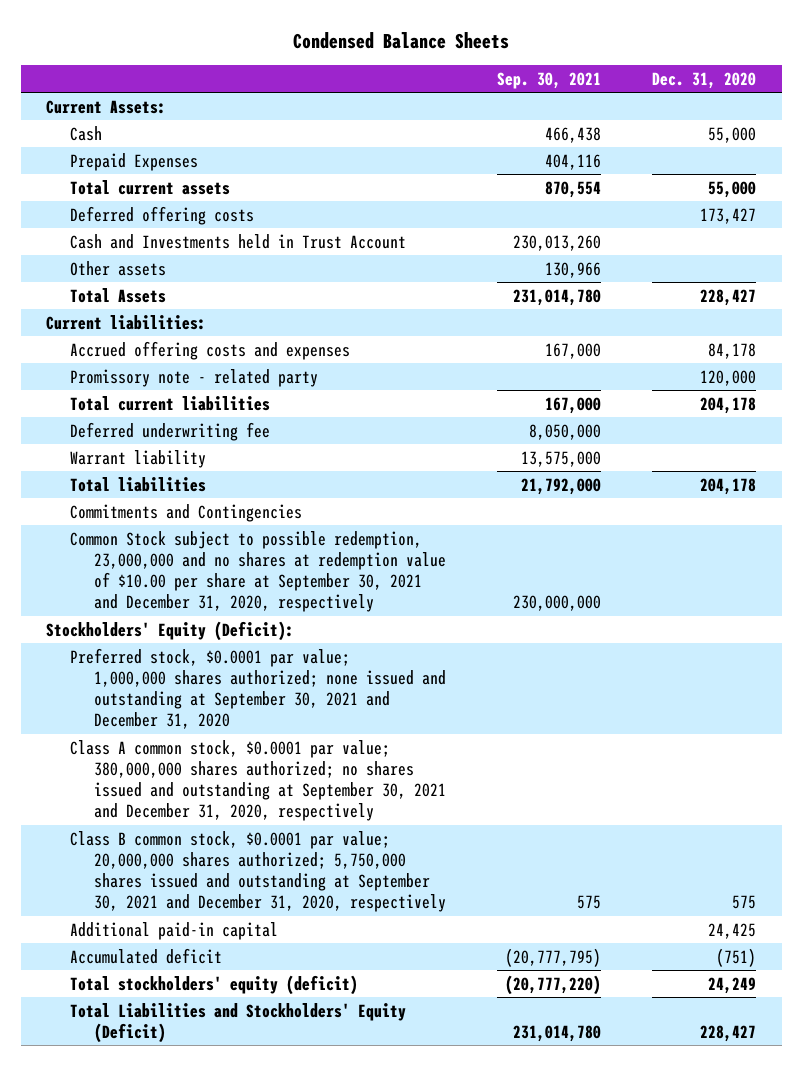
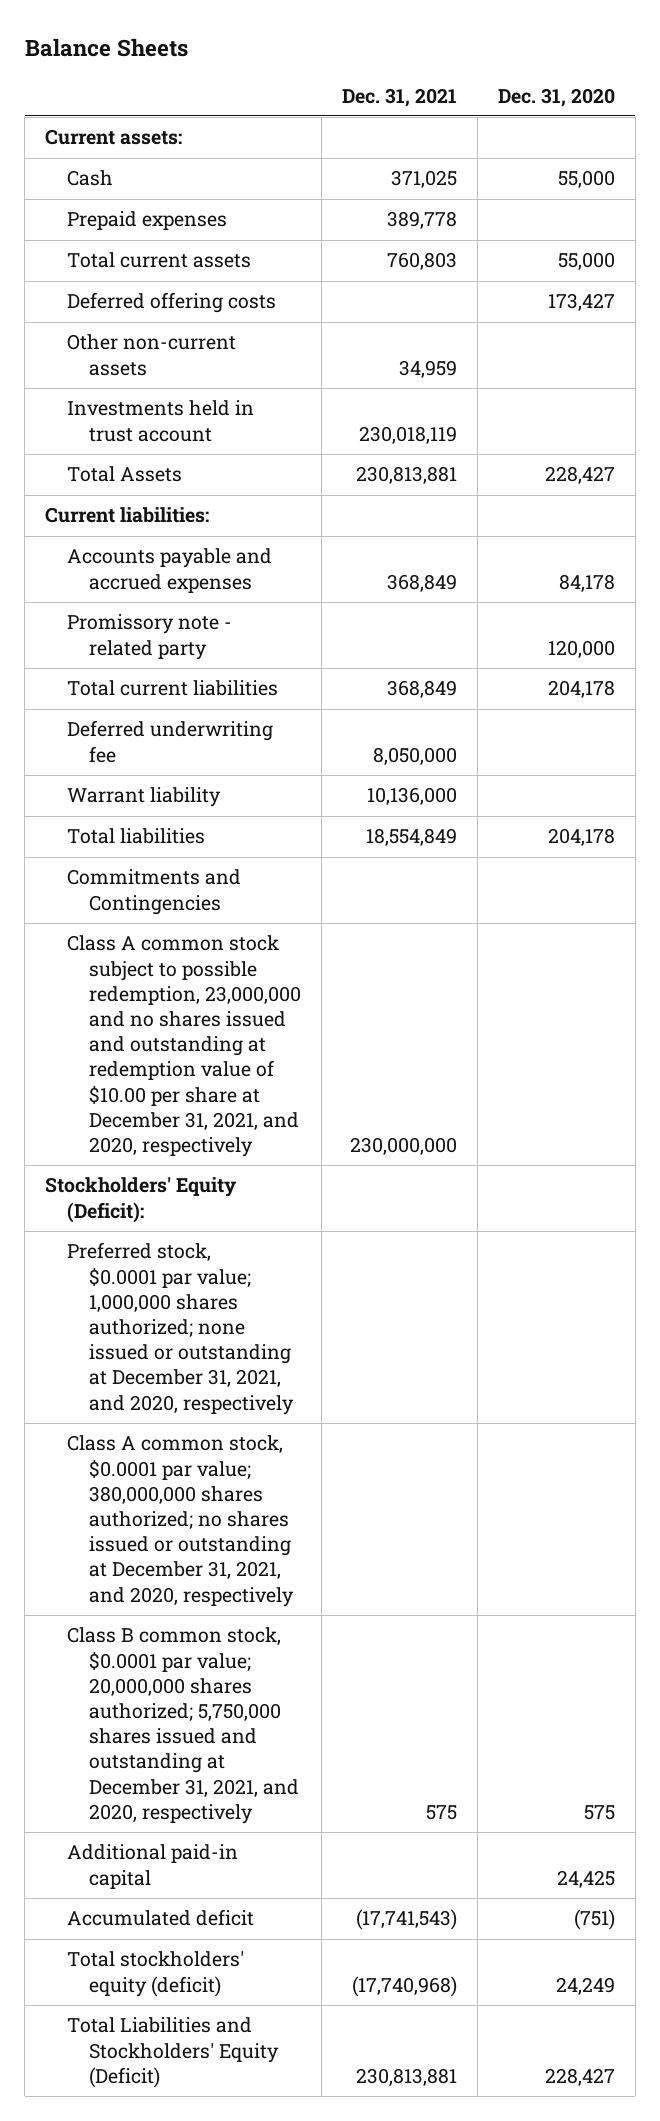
- Condensed Balance Sheets
+ Balance Sheets
- | Sep. 30, 2021 | Dec. 31, 2020
+ | Dec. 31, 2021 | Dec. 31, 2020
- Current Assets:
+ Current assets:
- Prepaid Expenses | 404,116 |
+ Prepaid expenses | 389,778 |
- Cash and Investments held in Trust Account | 230,013,260 |
- Other assets | 130,966 |
+ Other non-current assets | 34,959 |
+ Investments held in trust account | 230,018,119 |
- Accrued offering costs and expenses | 167,000 | 84,178
+ Accounts payable and accrued expenses | 368,849 | 84,178
- Common Stock subject to possible redemption, 23,000,000 and no shares at redemption value of $10.00 per share at September 30, 2021 and December 31, 2020, respectively | 230,000,000 |
+ Class A common stock subject to possible redemption, 23,000,000 and no shares issued and outstanding at redemption value of $10.00 per share at December 31, 2021, and 2020, respectively | 230,000,000 |
- Preferred stock, $0.0001 par value; 1,000,000 shares authorized; none issued and outstanding at September 30, 2021 and December 31, 2020
- Class A common stock, $0.0001 par value; 380,000,000 shares authorized; no shares issued and outstanding at September 30, 2021 and December 31, 2020, respectively
- Class B common stock, $0.0001 par value; 20,000,000 shares authorized; 5,750,000 shares issued and outstanding at September 30, 2021 and December 31, 2020, respectively | 575 | 575
+ Preferred stock, $0.0001 par value; 1,000,000 shares authorized; none issued or outstanding at December 31, 2021, and 2020, respectively
+ Class A common stock, $0.0001 par value; 380,000,000 shares authorized; no shares issued or outstanding at December 31, 2021, and 2020, respectively
+ Class B common stock, $0.0001 par value; 20,000,000 shares authorized; 5,750,000 shares issued and outstanding at December 31, 2021, and 2020, respectively | 575 | 575

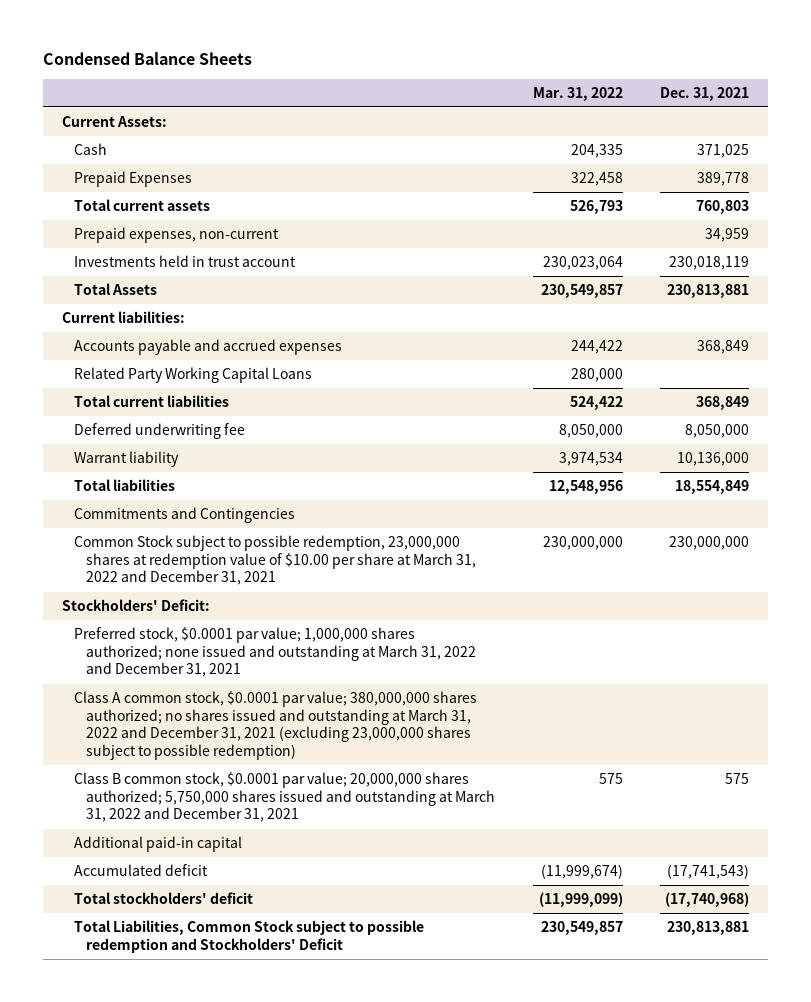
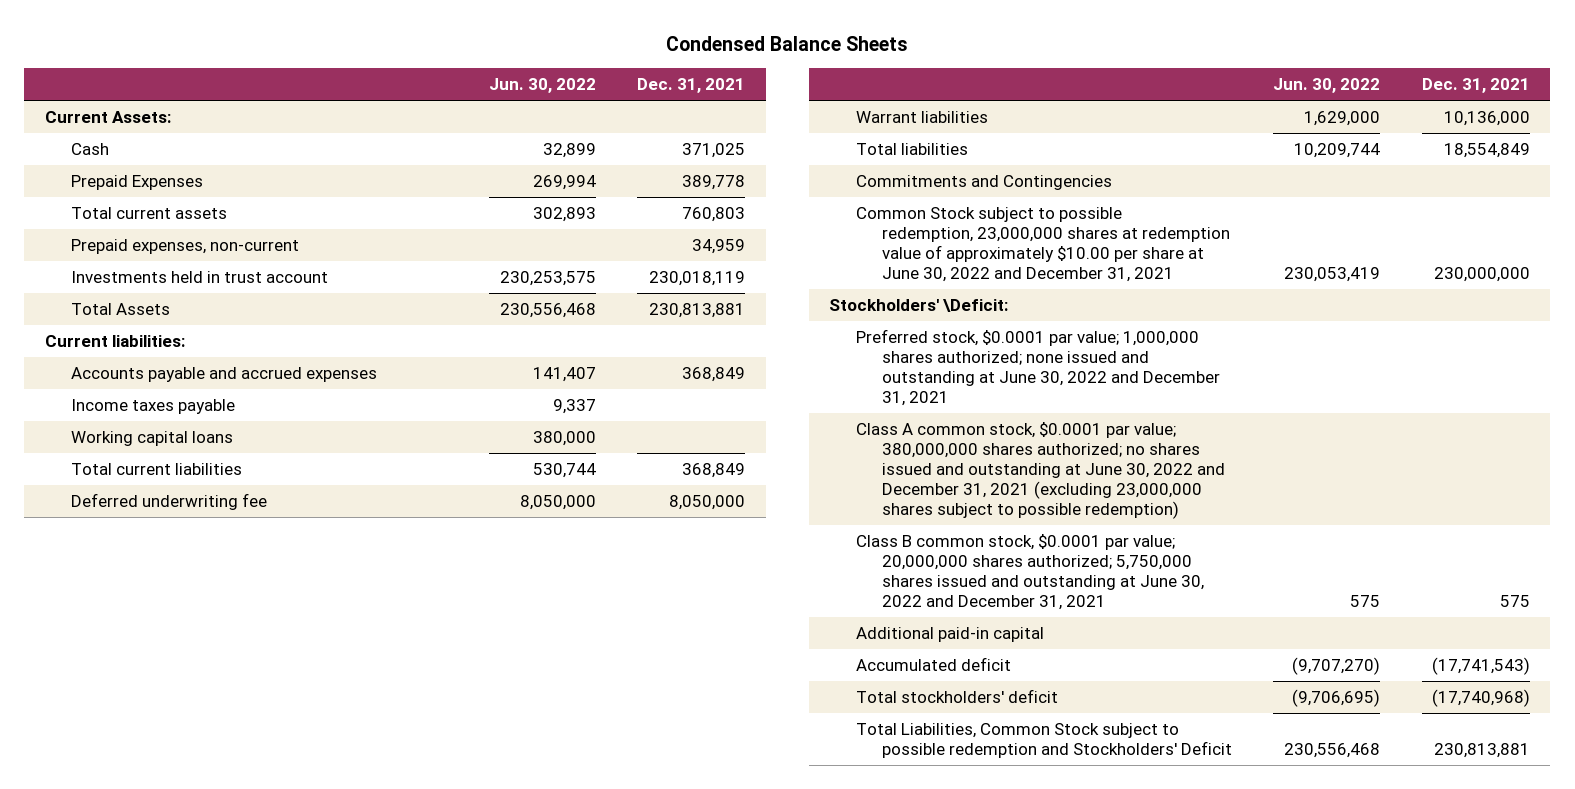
- | Mar. 31, 2022 | Dec. 31, 2021
+ | Jun. 30, 2022 | Dec. 31, 2021
- Related Party Working Capital Loans | 280,000 |
+ Income taxes payable | 9,337 |
+ Working capital loans | 380,000 |
- Warrant liability | 3,974,534 | 10,136,000
+ Warrant liabilities | 1,629,000 | 10,136,000
- Common Stock subject to possible redemption, 23,000,000 shares at redemption value of $10.00 per share at March 31, 2022 and December 31, 2021 | 230,000,000 | 230,000,000
- Stockholders' Deficit:
- Preferred stock, $0.0001 par value; 1,000,000 shares authorized; none issued and outstanding at March 31, 2022 and December 31, 2021
- Class A common stock, $0.0001 par value; 380,000,000 shares authorized; no shares issued and outstanding at March 31, 2022 and December 31, 2021 (excluding 23,000,000 shares subject to possible redemption)
- Class B common stock, $0.0001 par value; 20,000,000 shares authorized; 5,750,000 shares issued and outstanding at March 31, 2022 and December 31, 2021 | 575 | 575
+ Common Stock subject to possible redemption, 23,000,000 shares at redemption value of approximately $10.00 per share at June 30, 2022 and December 31, 2021 | 230,053,419 | 230,000,000
+ Stockholders' \Deficit:
+ Preferred stock, $0.0001 par value; 1,000,000 shares authorized; none issued and outstanding at June 30, 2022 and December 31, 2021
+ Class A common stock, $0.0001 par value; 380,000,000 shares authorized; no shares issued and outstanding at June 30, 2022 and December 31, 2021 (excluding 23,000,000 shares subject to possible redemption)
+ Class B common stock, $0.0001 par value; 20,000,000 shares authorized; 5,750,000 shares issued and outstanding at June 30, 2022 and December 31, 2021 | 575 | 575

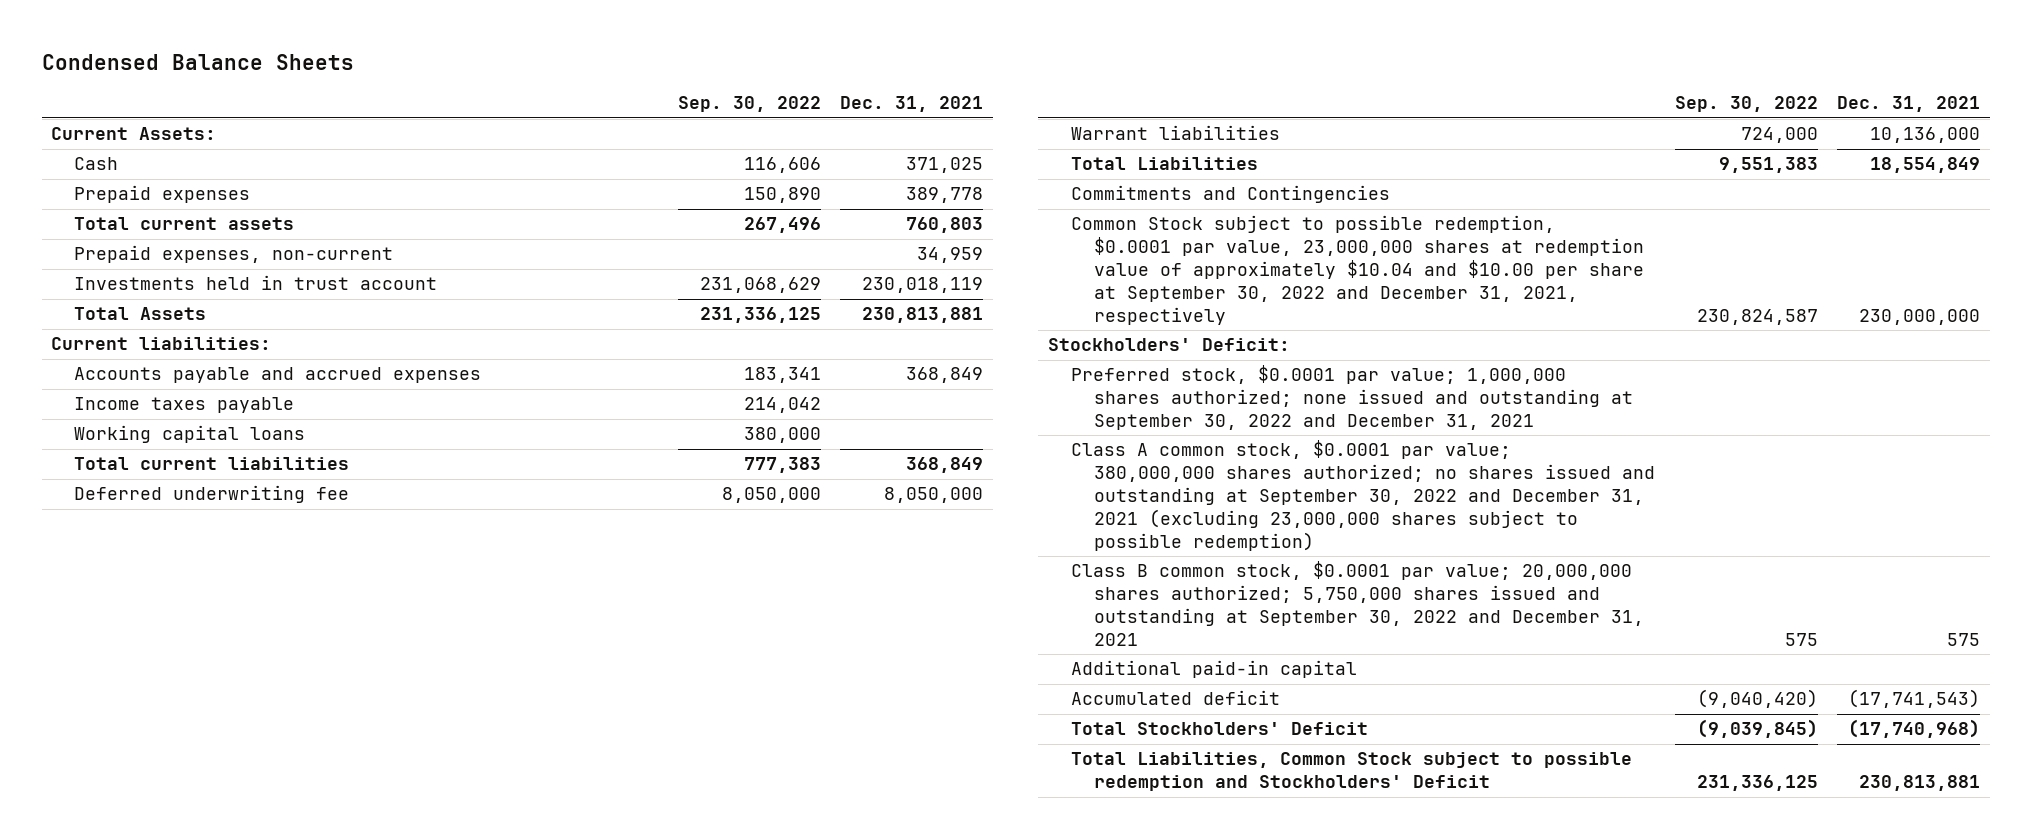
- | Jun. 30, 2022 | Dec. 31, 2021
+ | Sep. 30, 2022 | Dec. 31, 2021
- Prepaid Expenses | 269,994 | 389,778
+ Prepaid expenses | 150,890 | 389,778
- Total liabilities | 10,209,744 | 18,554,849
+ Total Liabilities | 9,551,383 | 18,554,849
- Common Stock subject to possible redemption, 23,000,000 shares at redemption value of approximately $10.00 per share at June 30, 2022 and December 31, 2021 | 230,053,419 | 230,000,000
- Stockholders' \Deficit:
- Preferred stock, $0.0001 par value; 1,000,000 shares authorized; none issued and outstanding at June 30, 2022 and December 31, 2021
- Class A common stock, $0.0001 par value; 380,000,000 shares authorized; no shares issued and outstanding at June 30, 2022 and December 31, 2021 (excluding 23,000,000 shares subject to possible redemption)
- Class B common stock, $0.0001 par value; 20,000,000 shares authorized; 5,750,000 shares issued and outstanding at June 30, 2022 and December 31, 2021 | 575 | 575
+ Common Stock subject to possible redemption, $0.0001 par value, 23,000,000 shares at redemption value of approximately $10.04 and $10.00 per share at September 30, 2022 and December 31, 2021, respectively | 230,824,587 | 230,000,000
+ Stockholders' Deficit:
+ Preferred stock, $0.0001 par value; 1,000,000 shares authorized; none issued and outstanding at September 30, 2022 and December 31, 2021
+ Class A common stock, $0.0001 par value; 380,000,000 shares authorized; no shares issued and outstanding at September 30, 2022 and December 31, 2021 (excluding 23,000,000 shares subject to possible redemption)
+ Class B common stock, $0.0001 par value; 20,000,000 shares authorized; 5,750,000 shares issued and outstanding at September 30, 2022 and December 31, 2021 | 575 | 575
- Total stockholders' deficit | (9,706,695) | (17,740,968)
+ Total Stockholders' Deficit | (9,039,845) | (17,740,968)

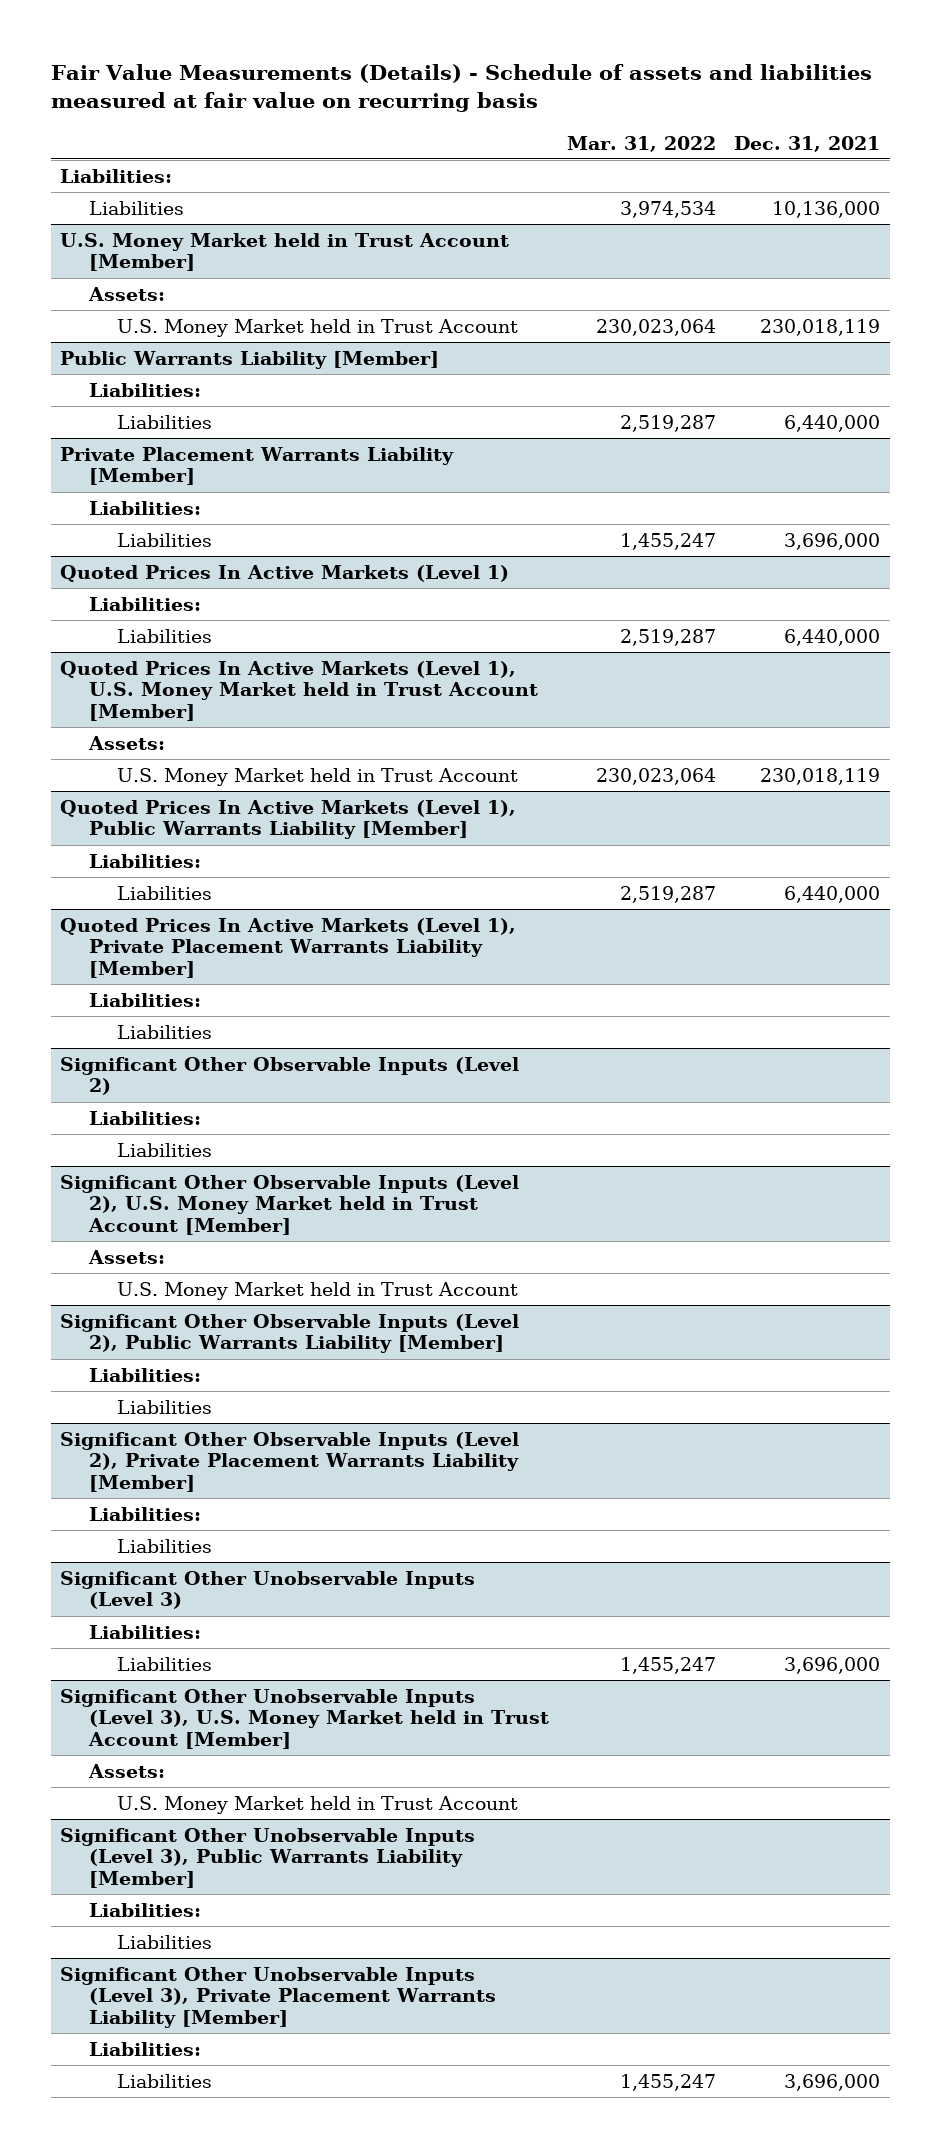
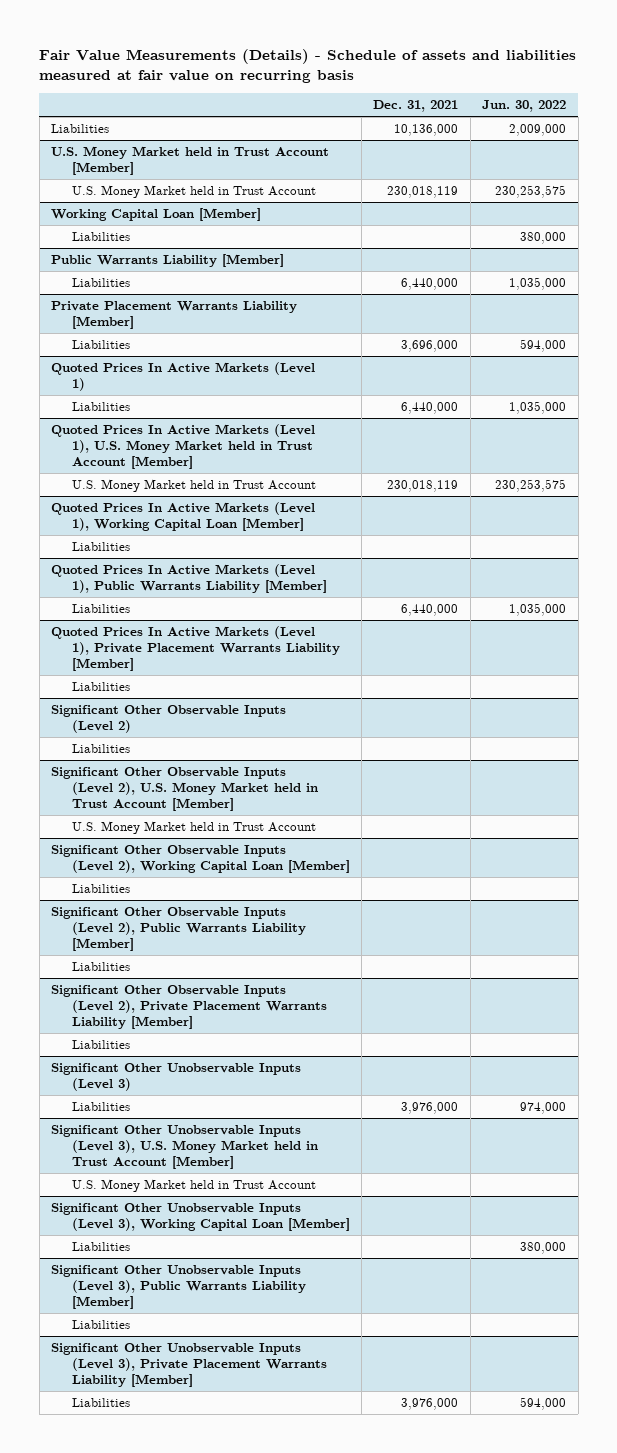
- | Mar. 31, 2022 | Dec. 31, 2021
+ | Dec. 31, 2021 | Jun. 30, 2022
- Liabilities:
@ U.S. Money Market held in Trust Account [Member]
- Assets:
+ Working Capital Loan [Member]
+ Liabilities | | 380,000
@ Public Warrants Liability [Member]
- Liabilities:
@ Private Placement Warrants Liability [Member]
- Liabilities:
@ Quoted Prices In Active Markets (Level 1)
- Liabilities:
@ Quoted Prices In Active Markets (Level 1), U.S. Money Market held in Trust Account [Member]
- Assets:
+ Quoted Prices In Active Markets (Level 1), Working Capital Loan [Member]
+ Liabilities
@ Quoted Prices In Active Markets (Level 1), Public Warrants Liability [Member]
- Liabilities:
@ Quoted Prices In Active Markets (Level 1), Private Placement Warrants Liability [Member]
- Liabilities:
@ Significant Other Observable Inputs (Level 2)
- Liabilities:
@ Significant Other Observable Inputs (Level 2), U.S. Money Market held in Trust Account [Member]
- Assets:
+ Significant Other Observable Inputs (Level 2), Working Capital Loan [Member]
+ Liabilities
@ Significant Other Observable Inputs (Level 2), Public Warrants Liability [Member]
- Liabilities:
@ Significant Other Observable Inputs (Level 2), Private Placement Warrants Liability [Member]
- Liabilities:
@ Significant Other Unobservable Inputs (Level 3)
- Liabilities:
- Liabilities | 1,455,247 | 3,696,000
+ Liabilities | 3,976,000 | 974,000
@ Significant Other Unobservable Inputs (Level 3), U.S. Money Market held in Trust Account [Member]
- Assets:
+ Significant Other Unobservable Inputs (Level 3), Working Capital Loan [Member]
+ Liabilities | | 380,000
@ Significant Other Unobservable Inputs (Level 3), Public Warrants Liability [Member]
- Liabilities:
@ Significant Other Unobservable Inputs (Level 3), Private Placement Warrants Liability [Member]
- Liabilities:
- Liabilities | 1,455,247 | 3,696,000
+ Liabilities | 3,976,000 | 594,000

